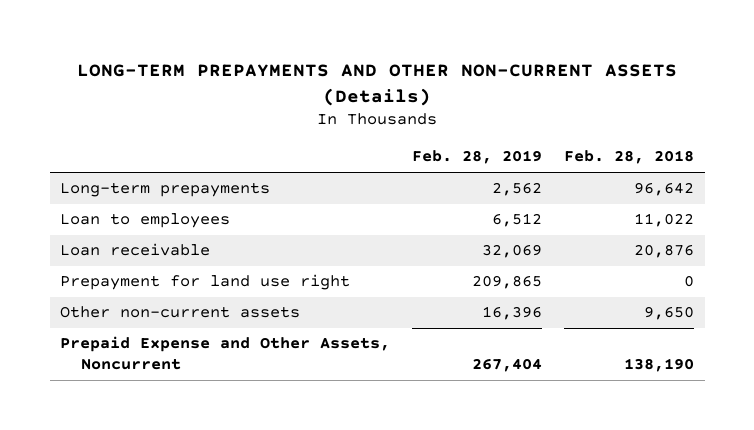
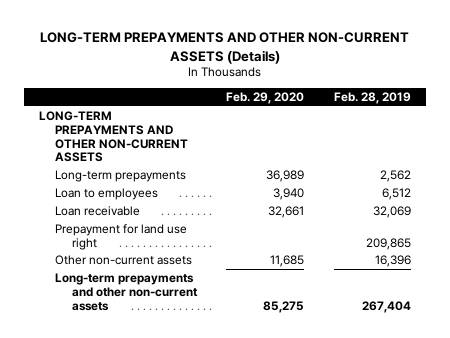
- | Feb. 28, 2019 | Feb. 28, 2018
+ | Feb. 29, 2020 | Feb. 28, 2019
+ LONG-TERM PREPAYMENTS AND OTHER NON-CURRENT ASSETS
- Prepaid Expense and Other Assets, Noncurrent | 267,404 | 138,190
+ Long-term prepayments and other non-current assets | 85,275 | 267,404

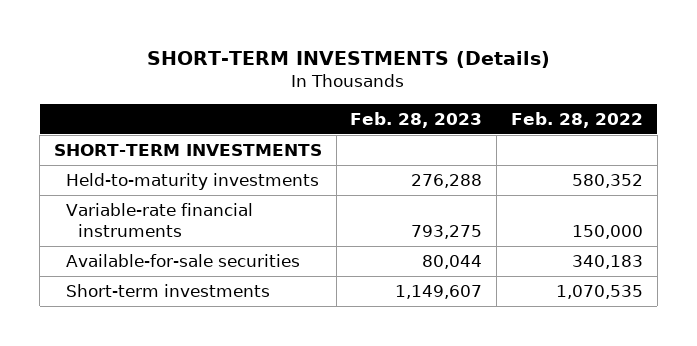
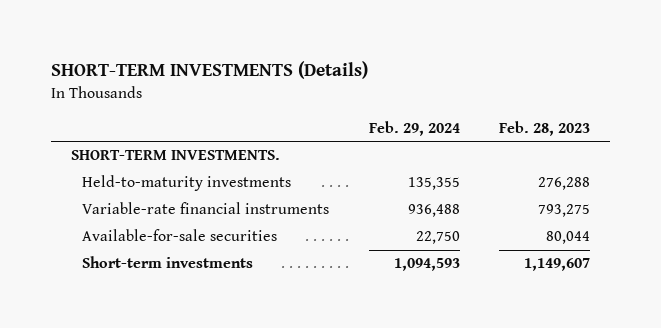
- | Feb. 28, 2023 | Feb. 28, 2022
+ | Feb. 29, 2024 | Feb. 28, 2023
- SHORT-TERM INVESTMENTS
+ SHORT-TERM INVESTMENTS.

